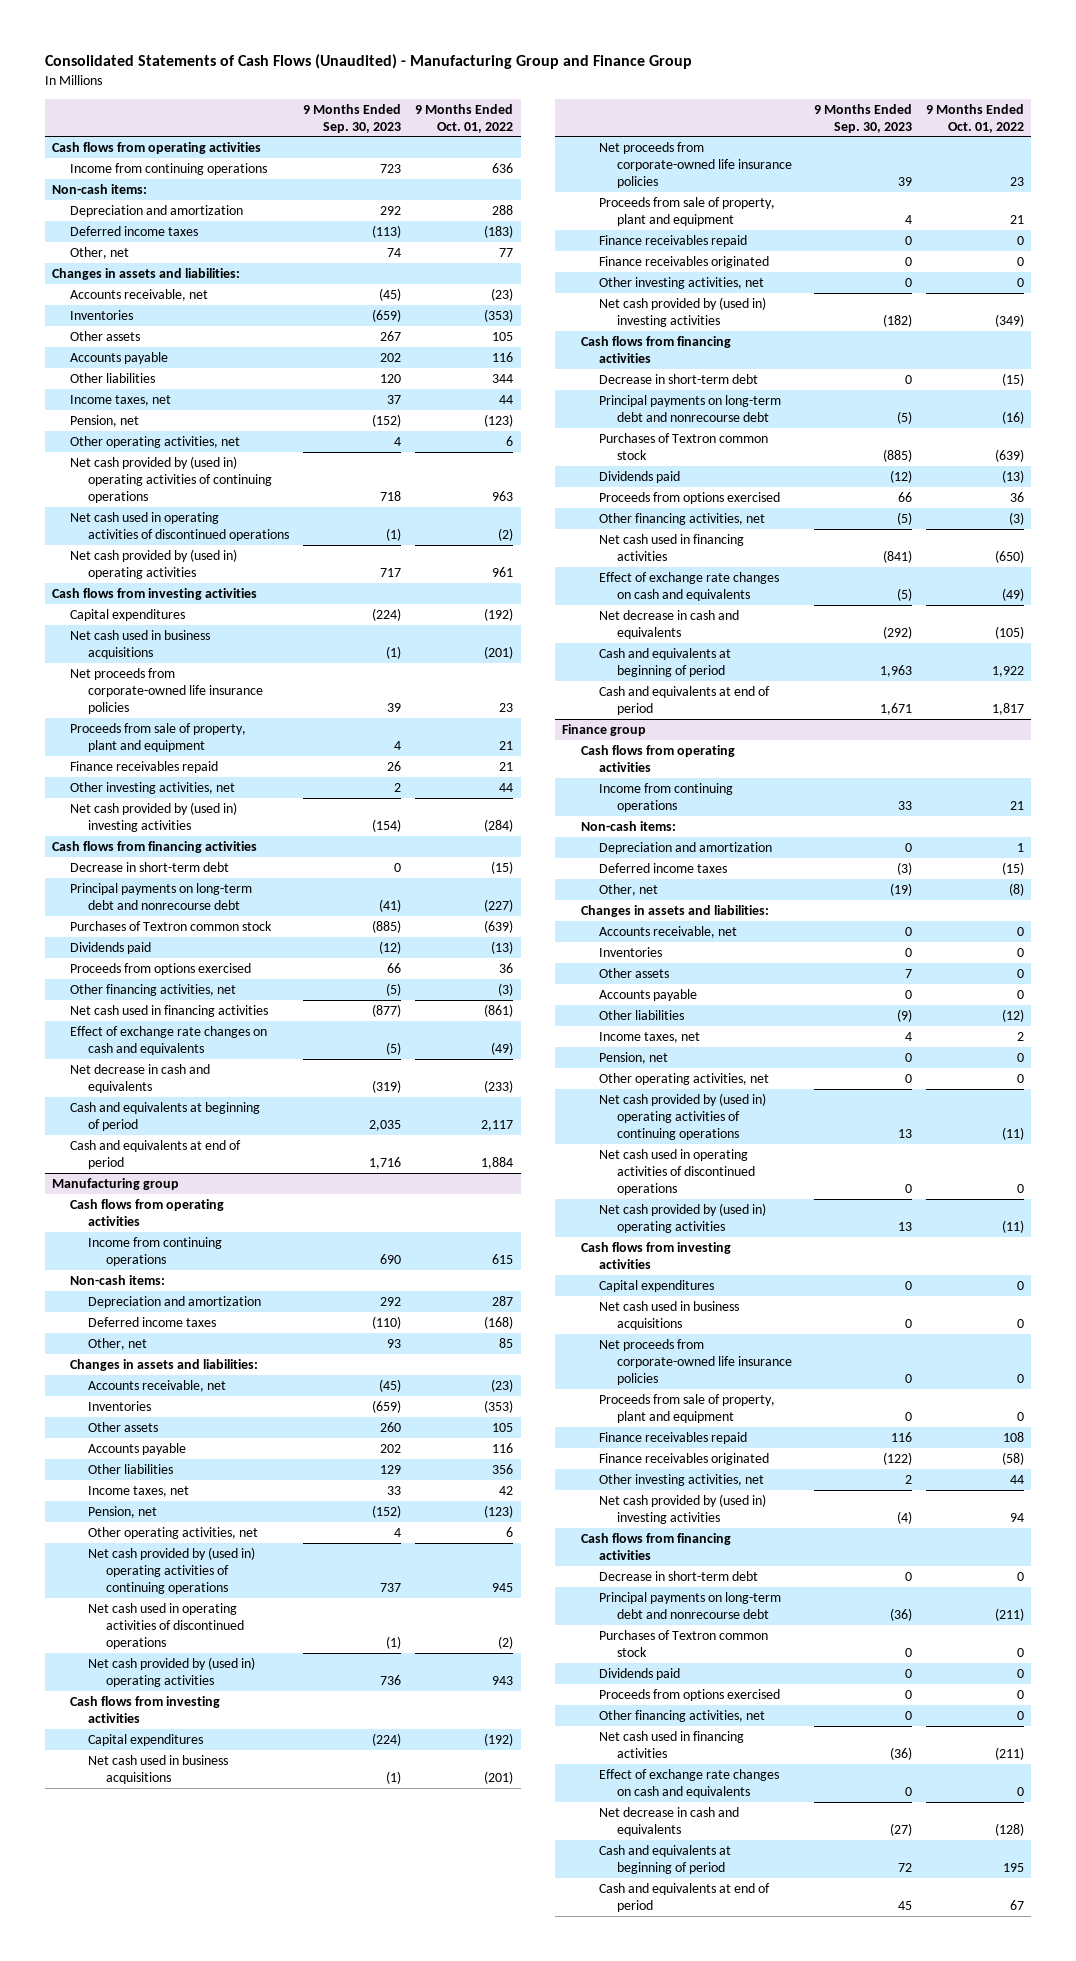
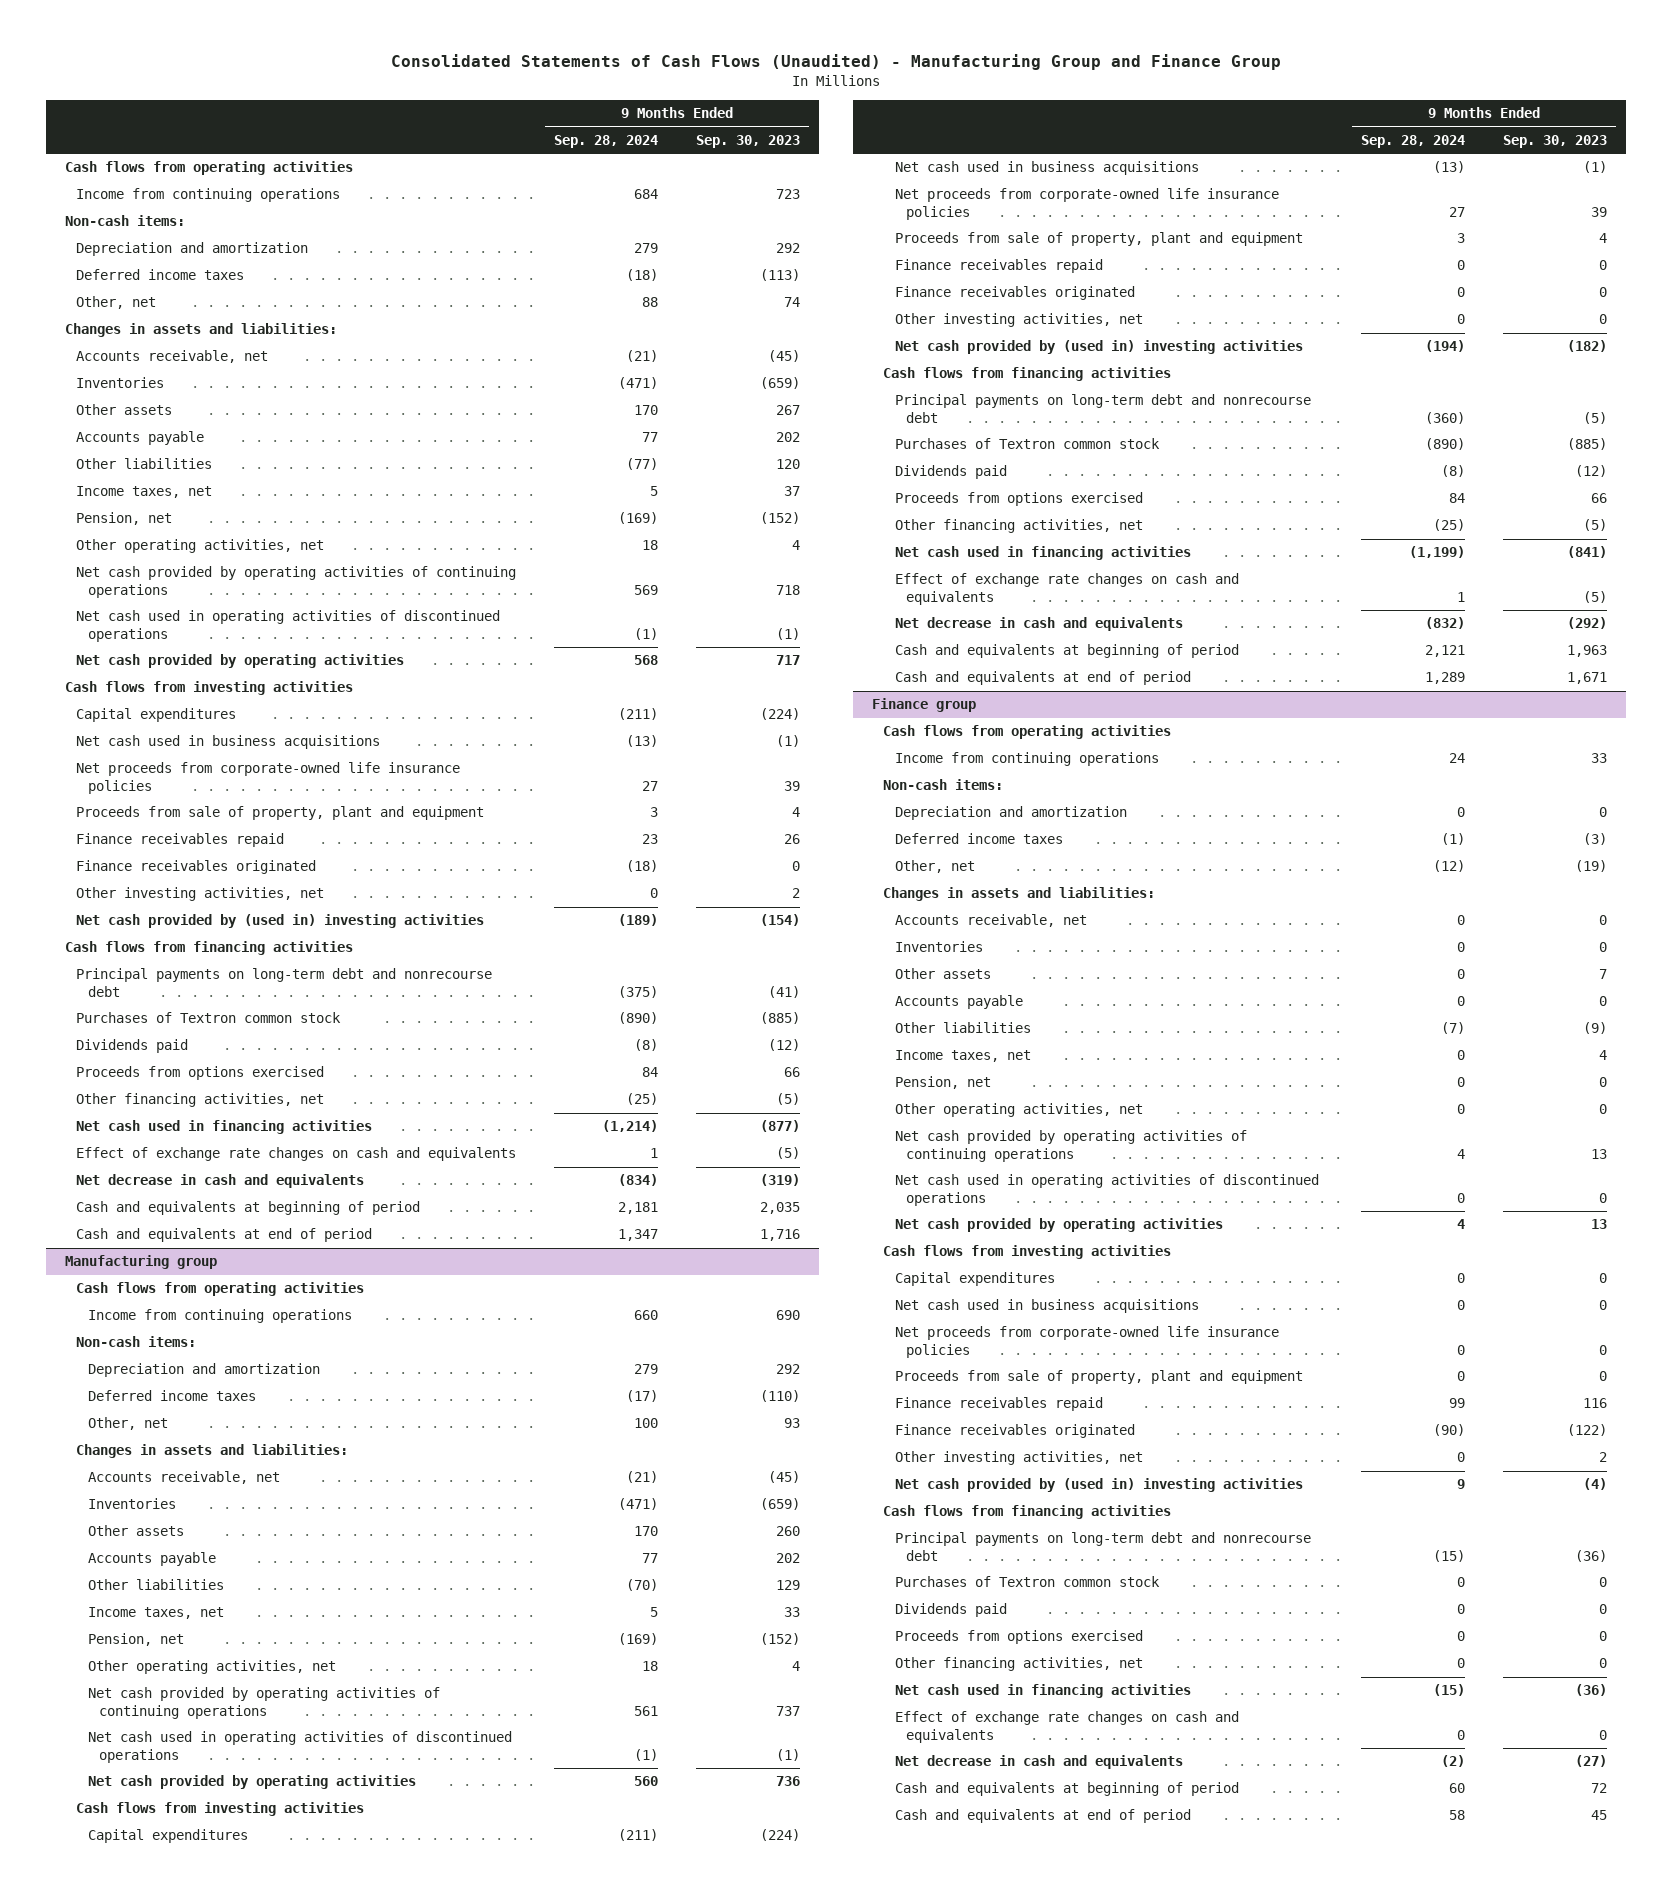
- | 9 Months Ended Sep. 30, 2023 | 9 Months Ended Oct. 01, 2022
+ | 9 Months Ended Sep. 28, 2024 | 9 Months Ended Sep. 30, 2023
- Net cash provided by (used in) operating activities of continuing operations | 718 | 963
+ Net cash provided by operating activities of continuing operations | 569 | 718
- Net cash provided by (used in) operating activities | 717 | 961
+ Net cash provided by operating activities | 568 | 717
+ Finance receivables originated | (18) | 0
- Decrease in short-term debt | 0 | (15)
@ Manufacturing group
- Net cash provided by (used in) operating activities of continuing operations | 737 | 945
+ Net cash provided by operating activities of continuing operations | 561 | 737
- Net cash provided by (used in) operating activities | 736 | 943
+ Net cash provided by operating activities | 560 | 736
- Decrease in short-term debt | 0 | (15)
@ Finance group
- Net cash provided by (used in) operating activities of continuing operations | 13 | (11)
+ Net cash provided by operating activities of continuing operations | 4 | 13
- Net cash provided by (used in) operating activities | 13 | (11)
+ Net cash provided by operating activities | 4 | 13
- Decrease in short-term debt | 0 | 0

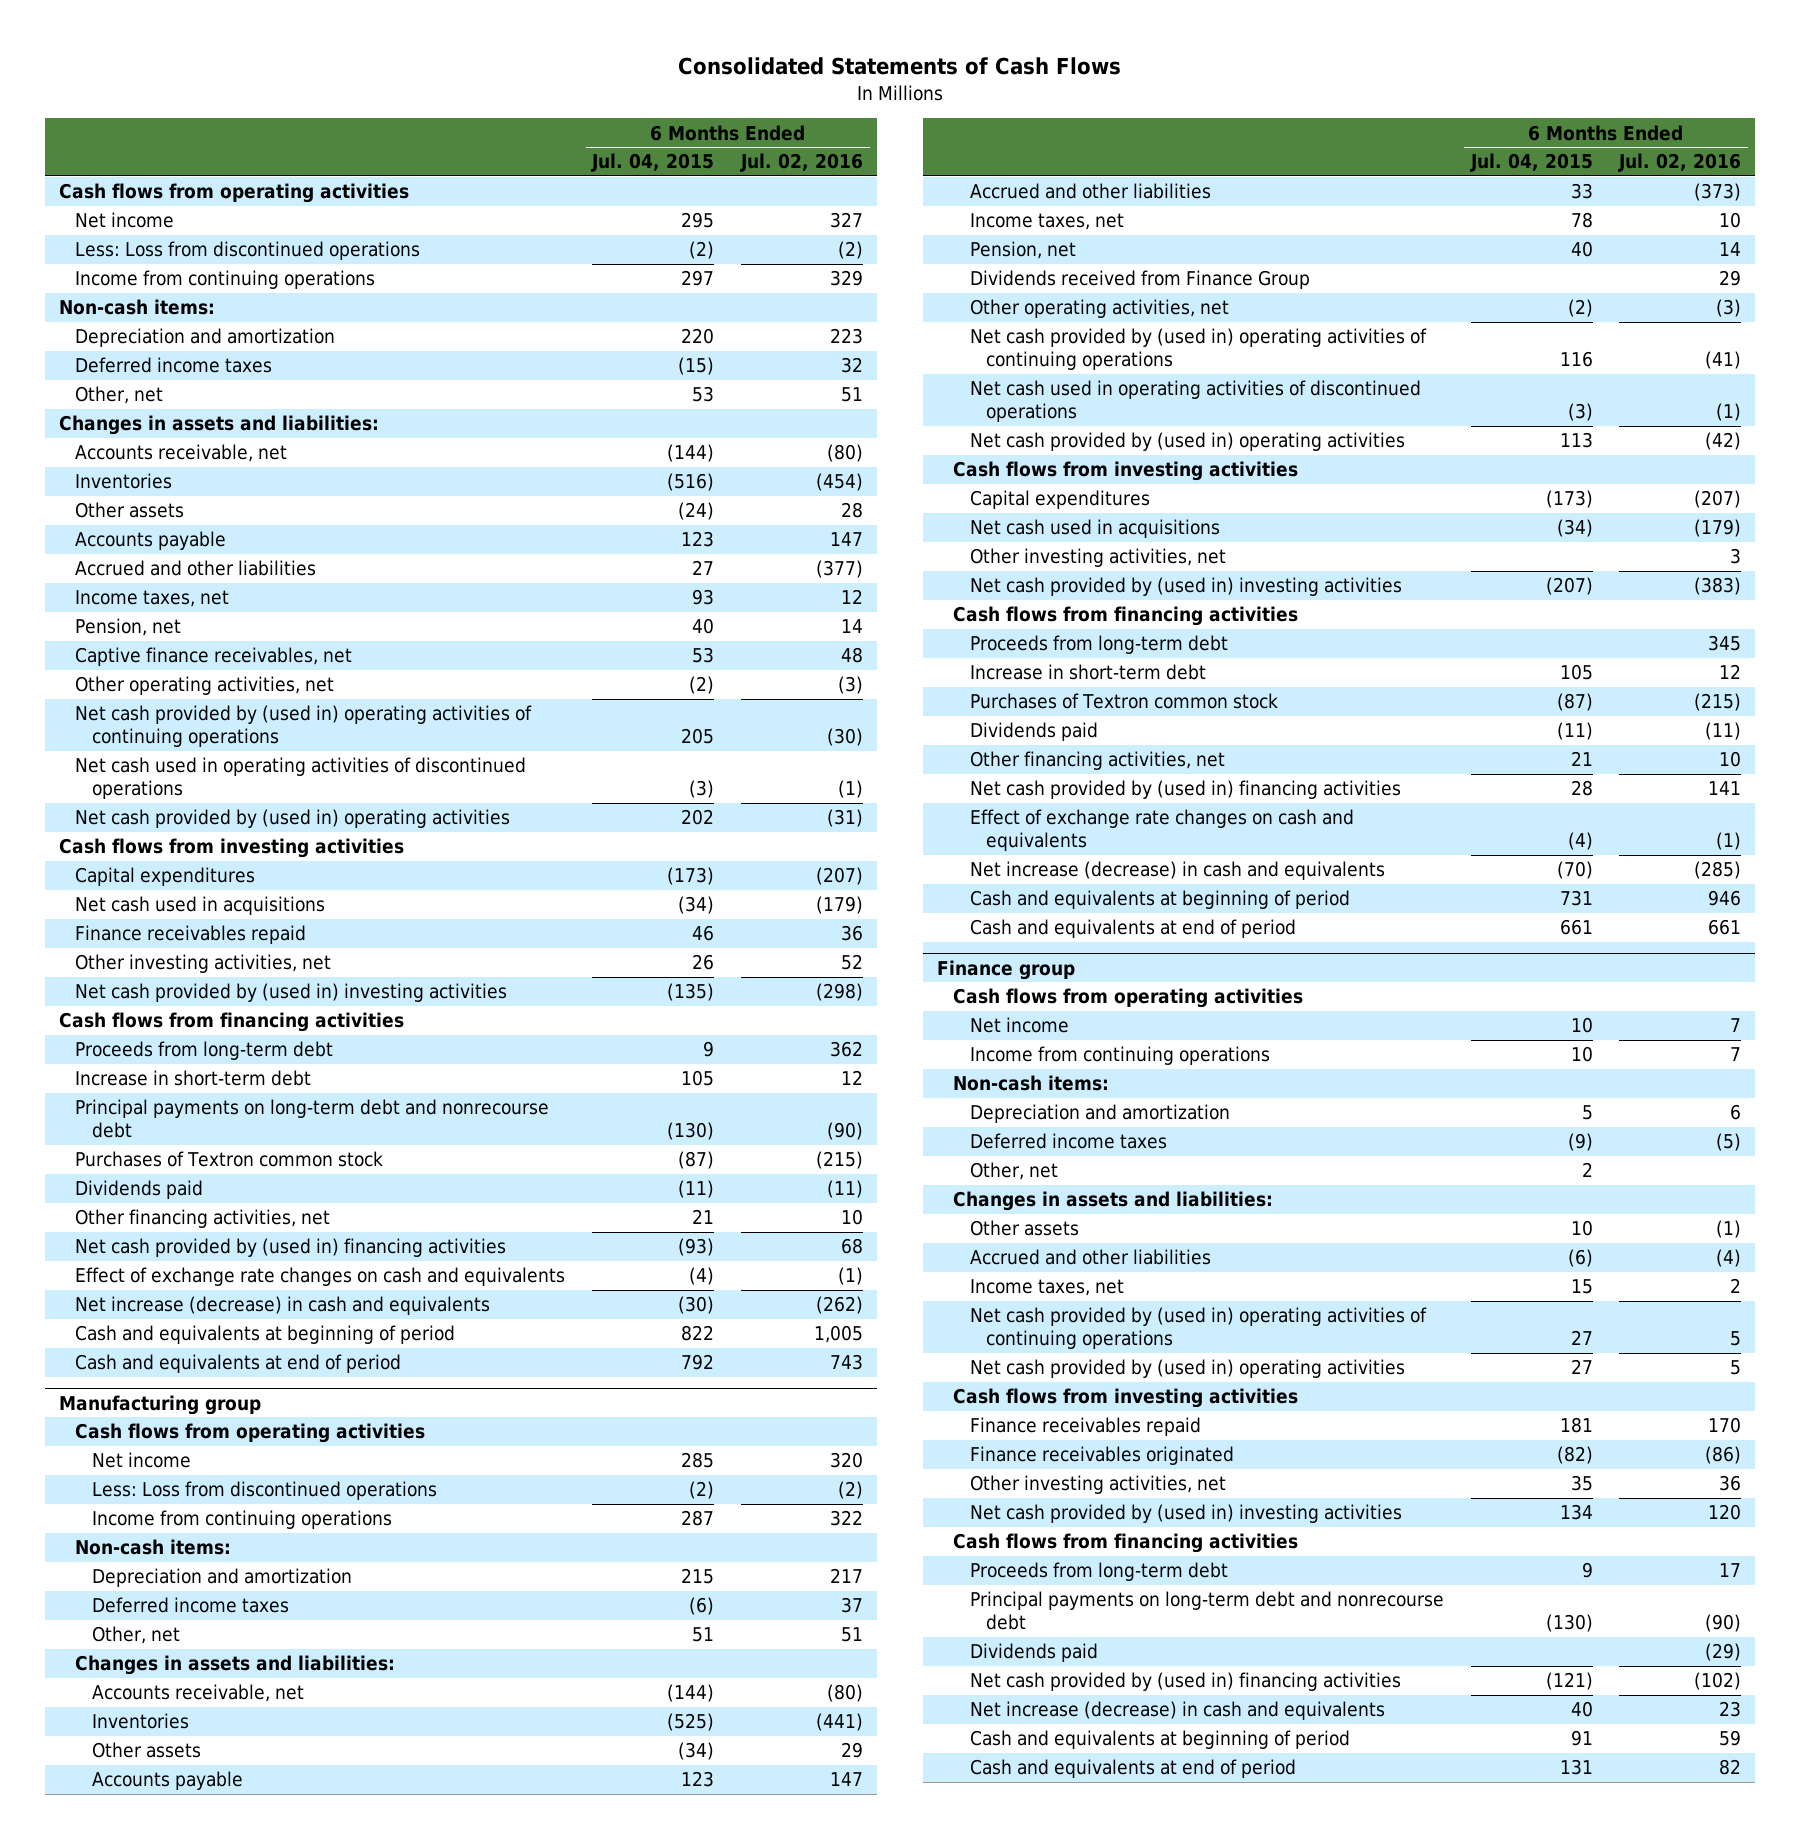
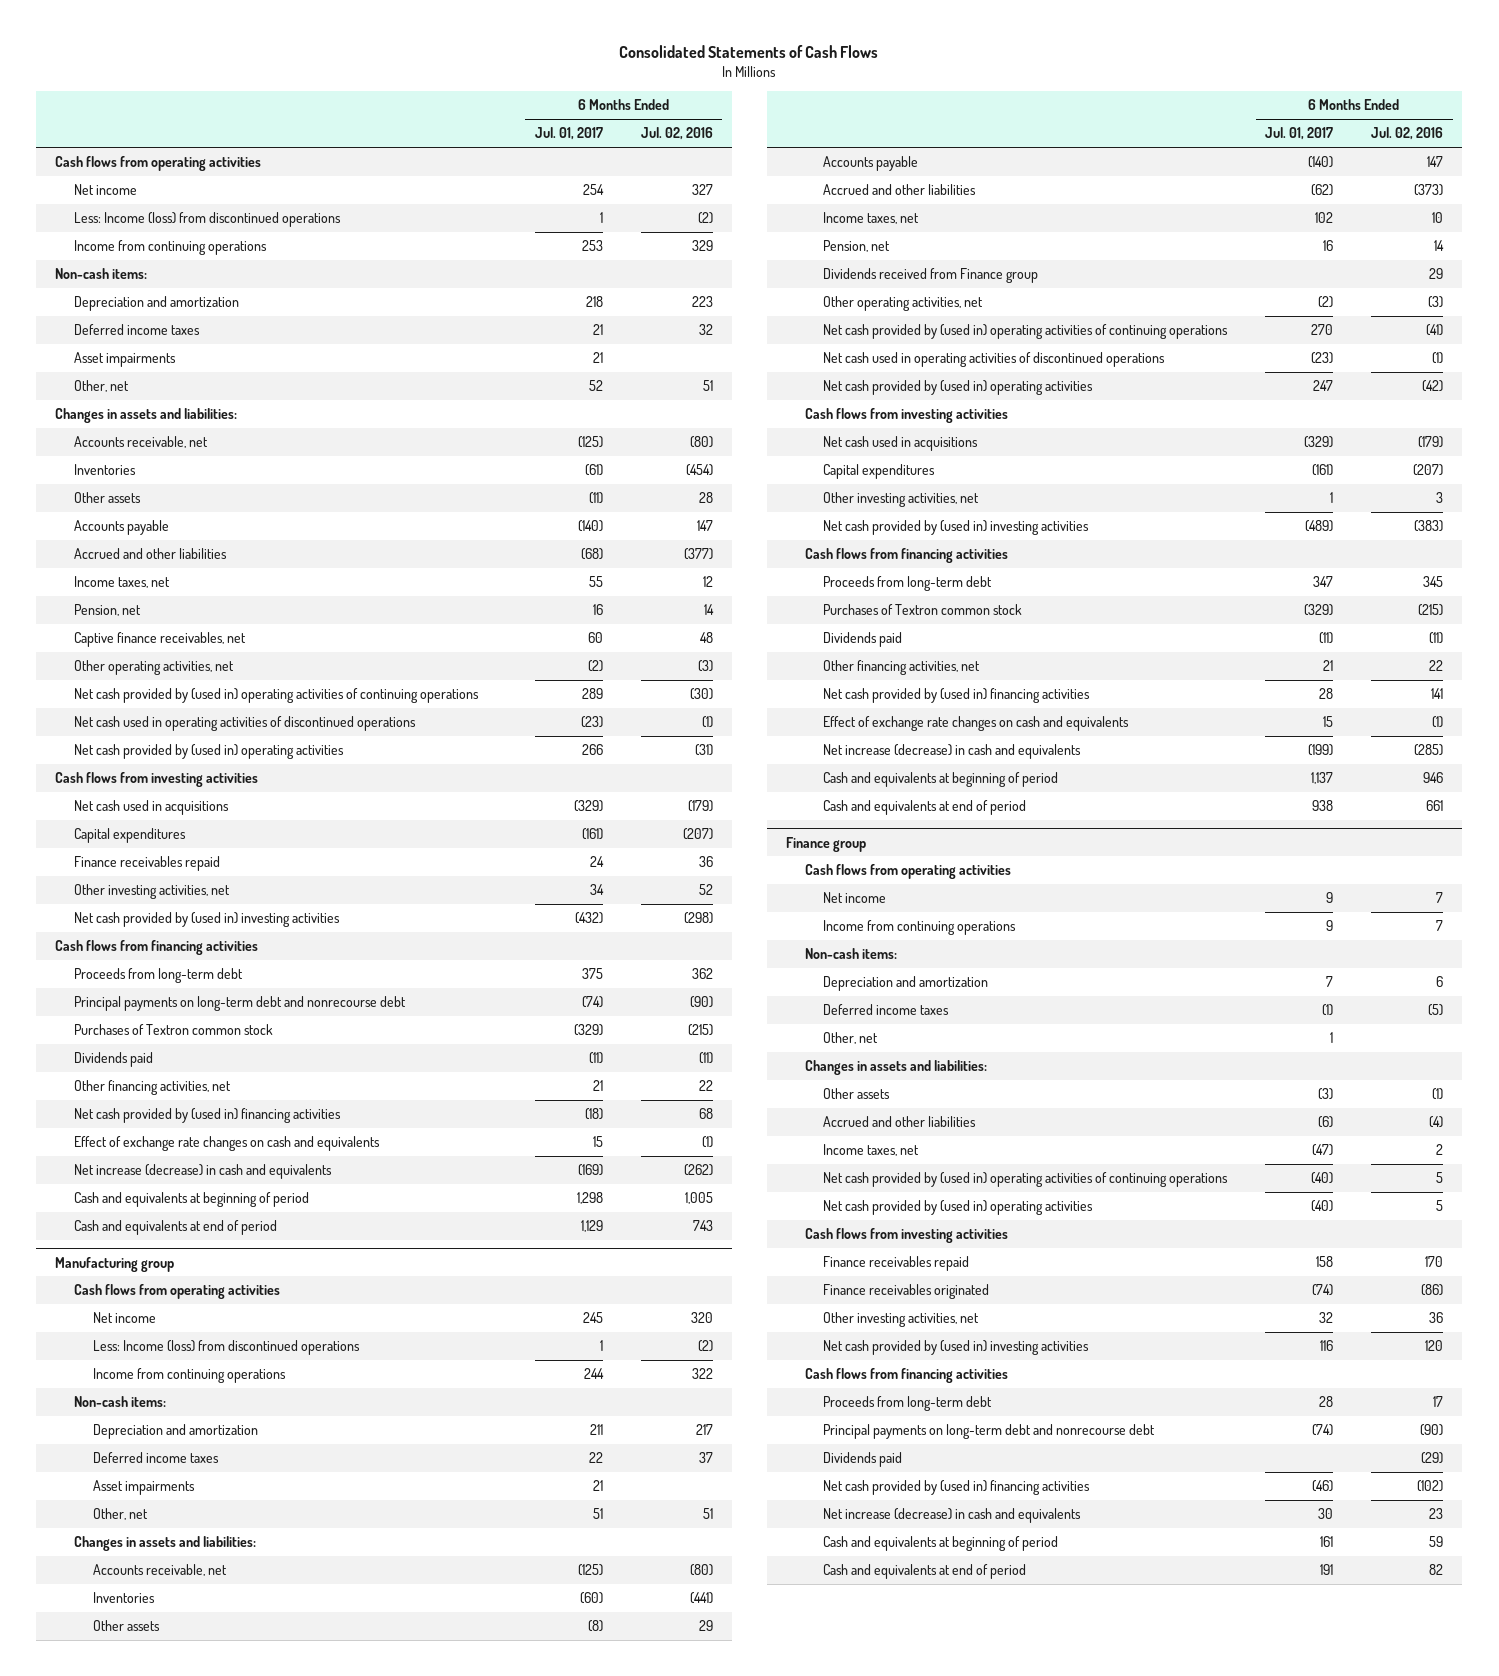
- | 6 Months Ended Jul. 04, 2015 | 6 Months Ended Jul. 02, 2016
+ | 6 Months Ended Jul. 01, 2017 | 6 Months Ended Jul. 02, 2016
- Less: Loss from discontinued operations | (2) | (2)
+ Less: Income (loss) from discontinued operations | 1 | (2)
+ Asset impairments | 21 |
moved down: Capital expenditures | (161) | (207)
- Increase in short-term debt | 105 | 12
- Other financing activities, net | 21 | 10
+ Other financing activities, net | 21 | 22
@ Manufacturing group
- Less: Loss from discontinued operations | (2) | (2)
+ Less: Income (loss) from discontinued operations | 1 | (2)
+ Asset impairments | 21 |
- Dividends received from Finance Group | | 29
+ Dividends received from Finance group | | 29
moved down: Capital expenditures | (161) | (207)
- Increase in short-term debt | 105 | 12
- Other financing activities, net | 21 | 10
+ Other financing activities, net | 21 | 22

